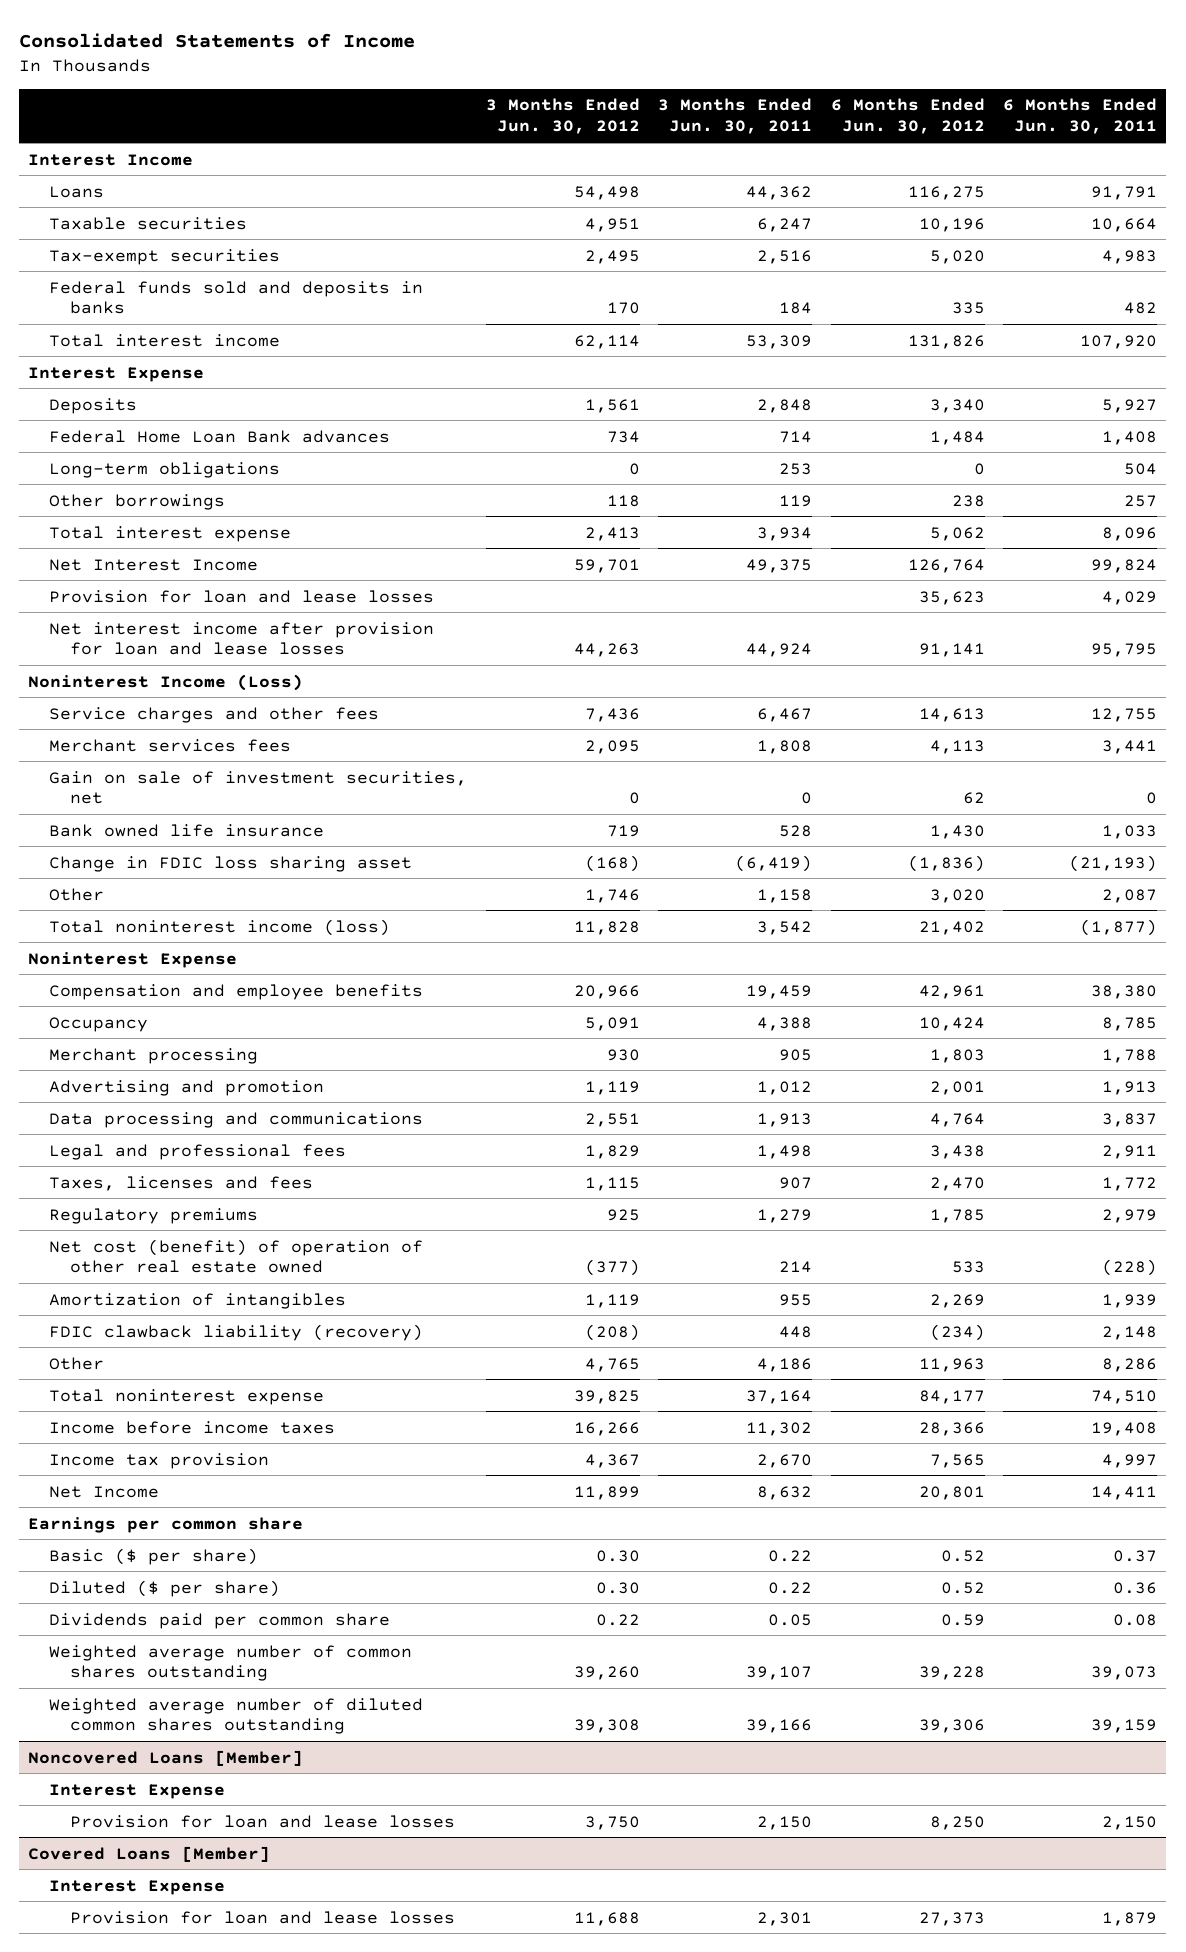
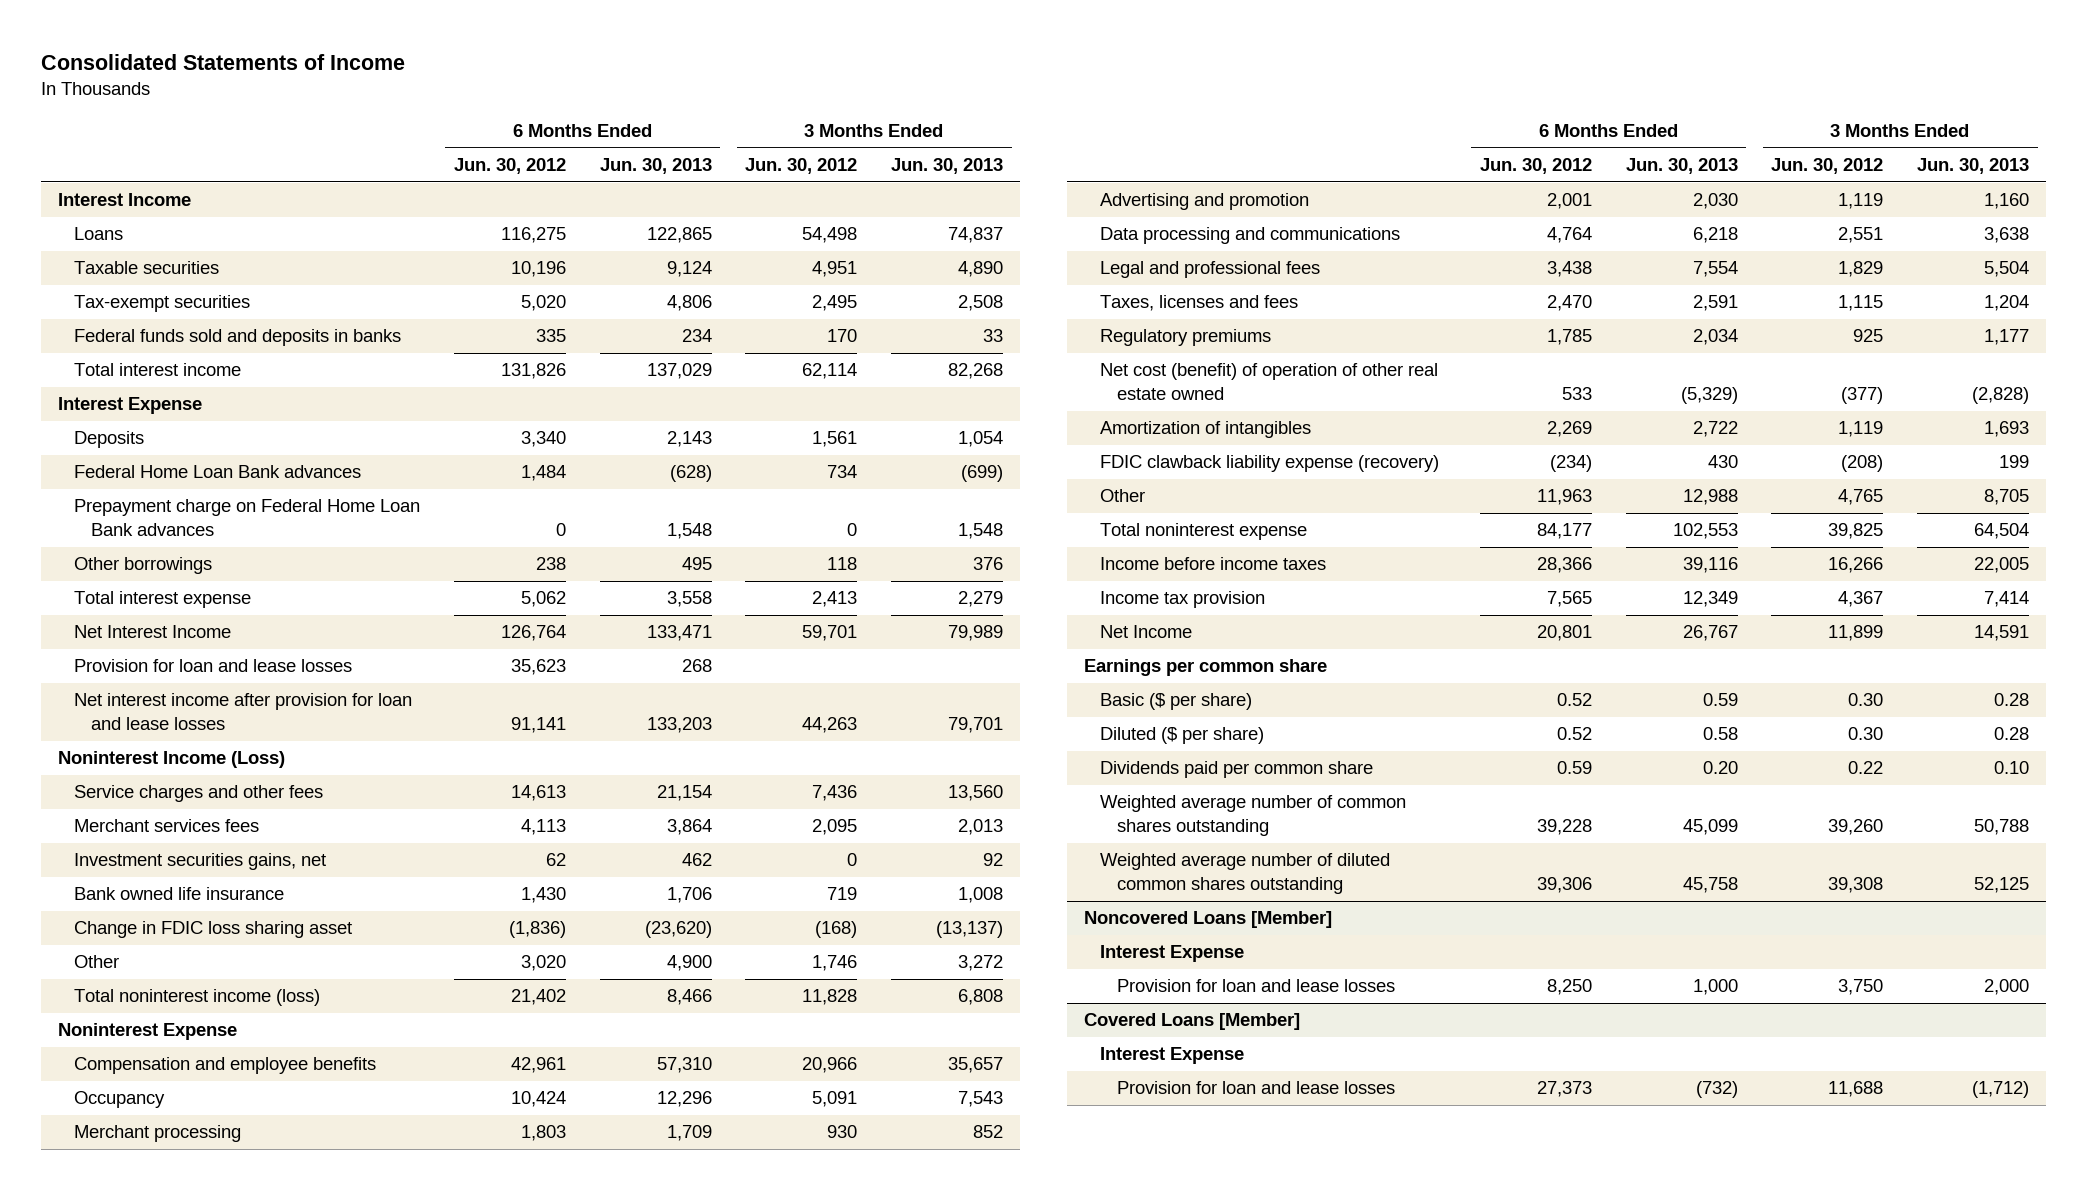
- | 3 Months Ended Jun. 30, 2012 | 3 Months Ended Jun. 30, 2011 | 6 Months Ended Jun. 30, 2012 | 6 Months Ended Jun. 30, 2011
+ | 6 Months Ended Jun. 30, 2012 | 6 Months Ended Jun. 30, 2013 | 3 Months Ended Jun. 30, 2012 | 3 Months Ended Jun. 30, 2013
- Long-term obligations | 0 | 253 | 0 | 504
+ Prepayment charge on Federal Home Loan Bank advances | 0 | 1,548 | 0 | 1,548
- Gain on sale of investment securities, net | 0 | 0 | 62 | 0
+ Investment securities gains, net | 62 | 462 | 0 | 92
- FDIC clawback liability (recovery) | (208) | 448 | (234) | 2,148
+ FDIC clawback liability expense (recovery) | (234) | 430 | (208) | 199

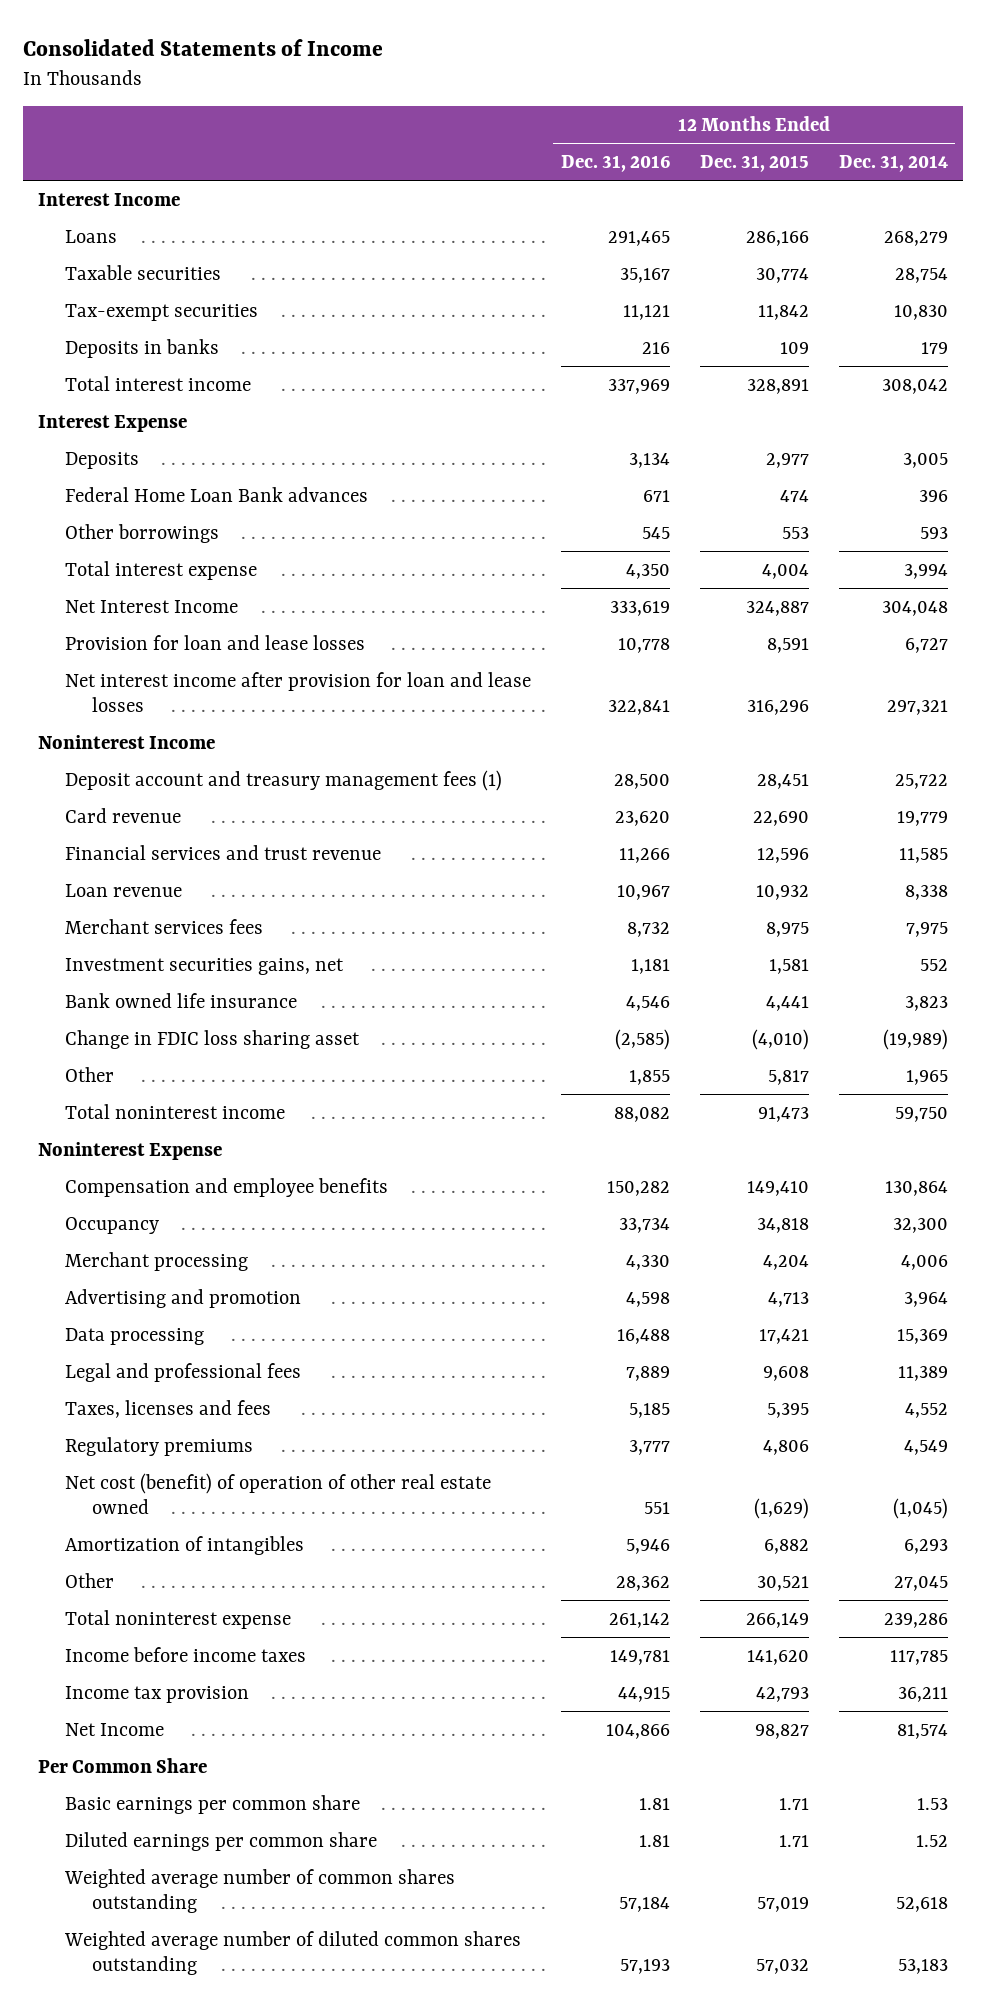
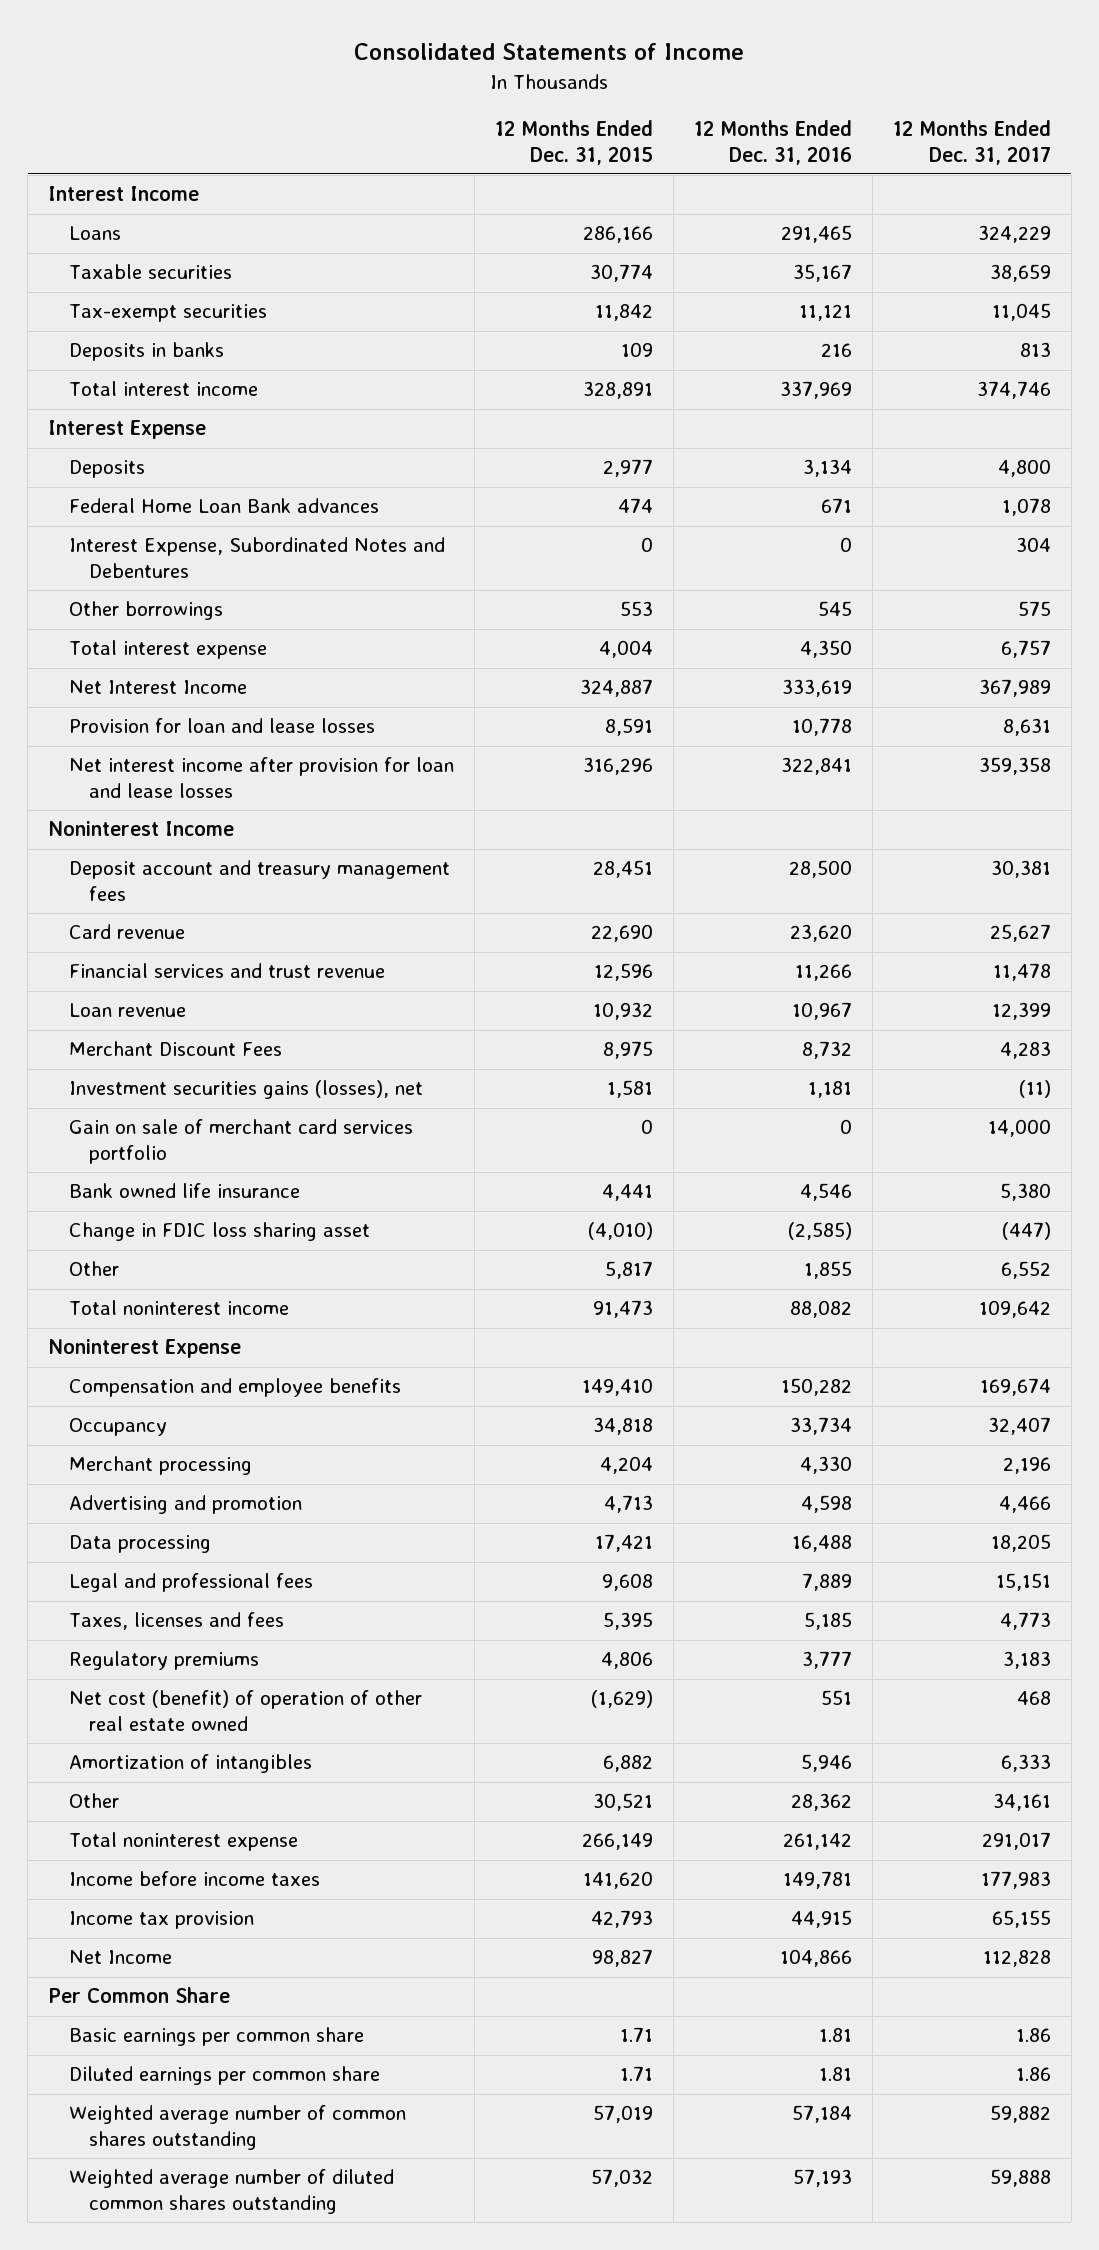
- | 12 Months Ended Dec. 31, 2016 | 12 Months Ended Dec. 31, 2015 | 12 Months Ended Dec. 31, 2014
+ | 12 Months Ended Dec. 31, 2015 | 12 Months Ended Dec. 31, 2016 | 12 Months Ended Dec. 31, 2017
+ Interest Expense, Subordinated Notes and Debentures | 0 | 0 | 304
- Deposit account and treasury management fees (1) | 28,500 | 28,451 | 25,722
+ Deposit account and treasury management fees | 28,451 | 28,500 | 30,381
- Merchant services fees | 8,732 | 8,975 | 7,975
- Investment securities gains, net | 1,181 | 1,581 | 552
+ Merchant Discount Fees | 8,975 | 8,732 | 4,283
+ Investment securities gains (losses), net | 1,581 | 1,181 | (11)
+ Gain on sale of merchant card services portfolio | 0 | 0 | 14,000

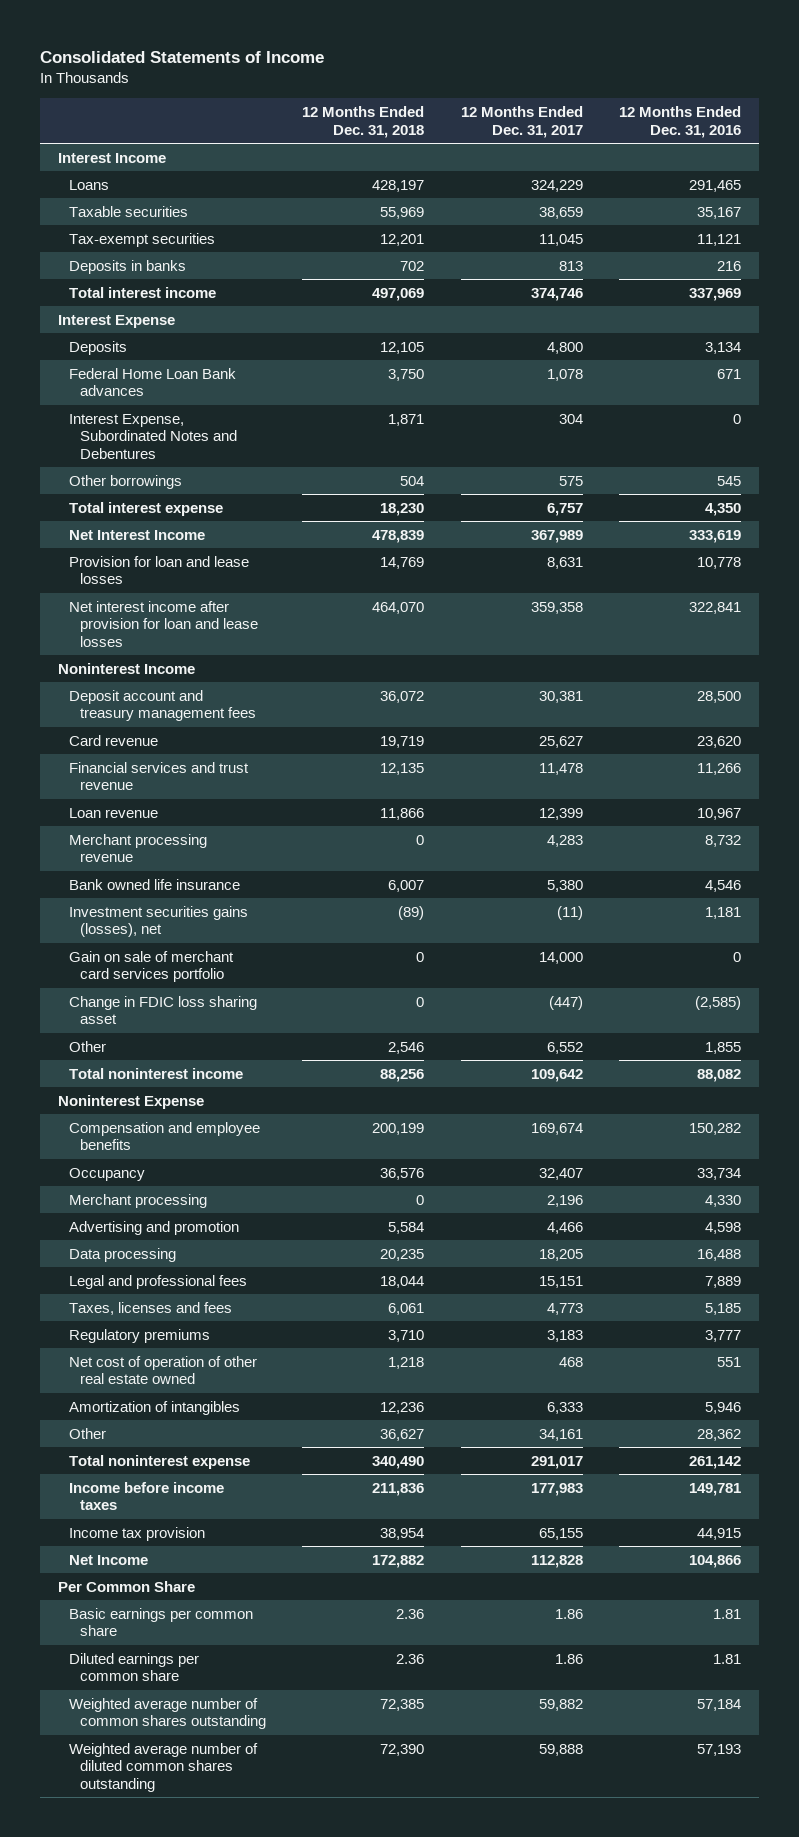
- | 12 Months Ended Dec. 31, 2015 | 12 Months Ended Dec. 31, 2016 | 12 Months Ended Dec. 31, 2017
+ | 12 Months Ended Dec. 31, 2018 | 12 Months Ended Dec. 31, 2017 | 12 Months Ended Dec. 31, 2016
- Merchant Discount Fees | 8,975 | 8,732 | 4,283
+ Merchant processing revenue | 0 | 4,283 | 8,732
moved up: Bank owned life insurance | 6,007 | 5,380 | 4,546
- Net cost (benefit) of operation of other real estate owned | (1,629) | 551 | 468
+ Net cost of operation of other real estate owned | 1,218 | 468 | 551

